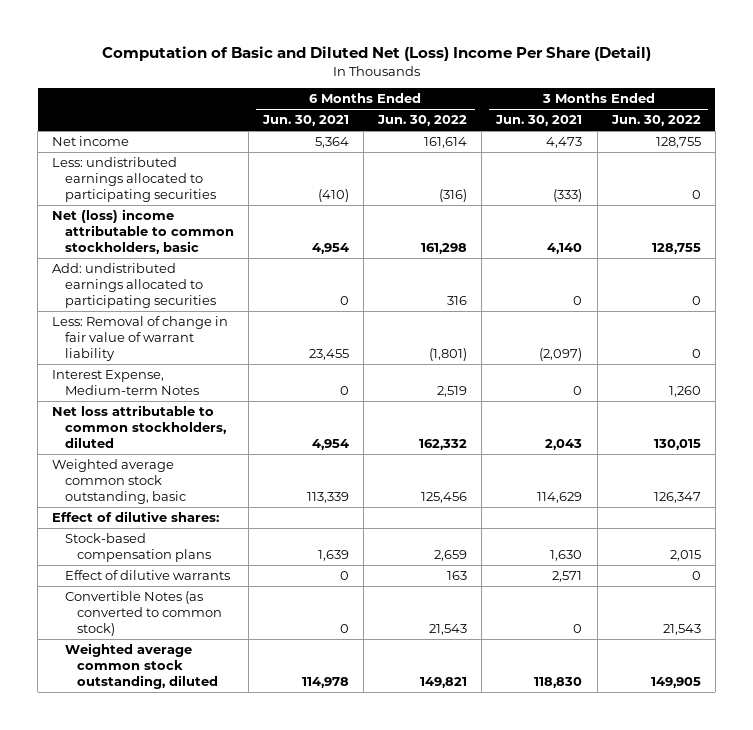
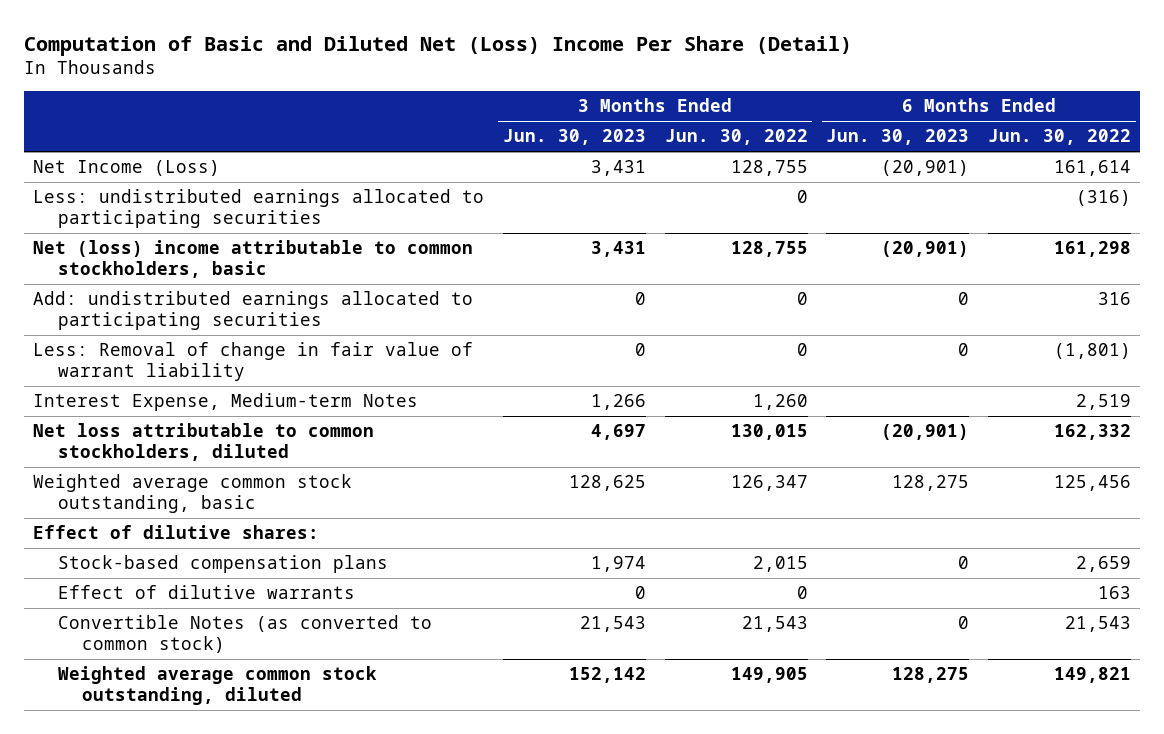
- | 6 Months Ended Jun. 30, 2021 | 6 Months Ended Jun. 30, 2022 | 3 Months Ended Jun. 30, 2021 | 3 Months Ended Jun. 30, 2022
+ | 3 Months Ended Jun. 30, 2023 | 3 Months Ended Jun. 30, 2022 | 6 Months Ended Jun. 30, 2023 | 6 Months Ended Jun. 30, 2022
- Net income | 5,364 | 161,614 | 4,473 | 128,755
+ Net Income (Loss) | 3,431 | 128,755 | (20,901) | 161,614

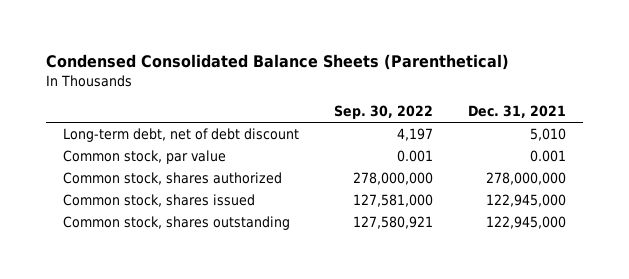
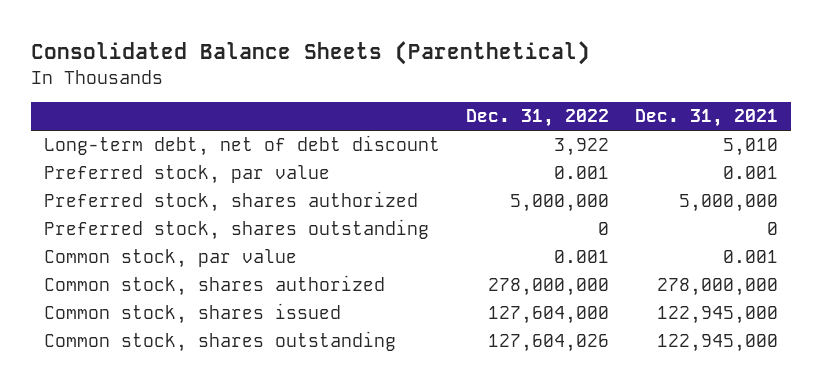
- Condensed Consolidated Balance Sheets (Parenthetical)
+ Consolidated Balance Sheets (Parenthetical)
- | Sep. 30, 2022 | Dec. 31, 2021
+ | Dec. 31, 2022 | Dec. 31, 2021
+ Preferred stock, par value | 0.001 | 0.001
+ Preferred stock, shares authorized | 5,000,000 | 5,000,000
+ Preferred stock, shares outstanding | 0 | 0

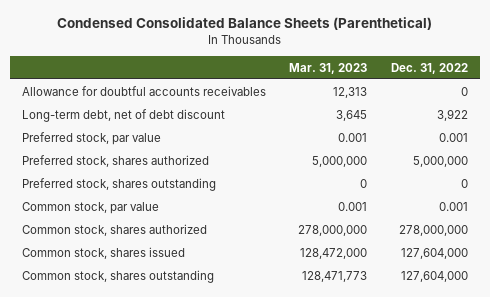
- Consolidated Balance Sheets (Parenthetical)
+ Condensed Consolidated Balance Sheets (Parenthetical)
- | Dec. 31, 2022 | Dec. 31, 2021
+ | Mar. 31, 2023 | Dec. 31, 2022
+ Allowance for doubtful accounts receivables | 12,313 | 0
- Common stock, shares outstanding | 127,604,026 | 122,945,000
+ Common stock, shares outstanding | 128,471,773 | 127,604,000

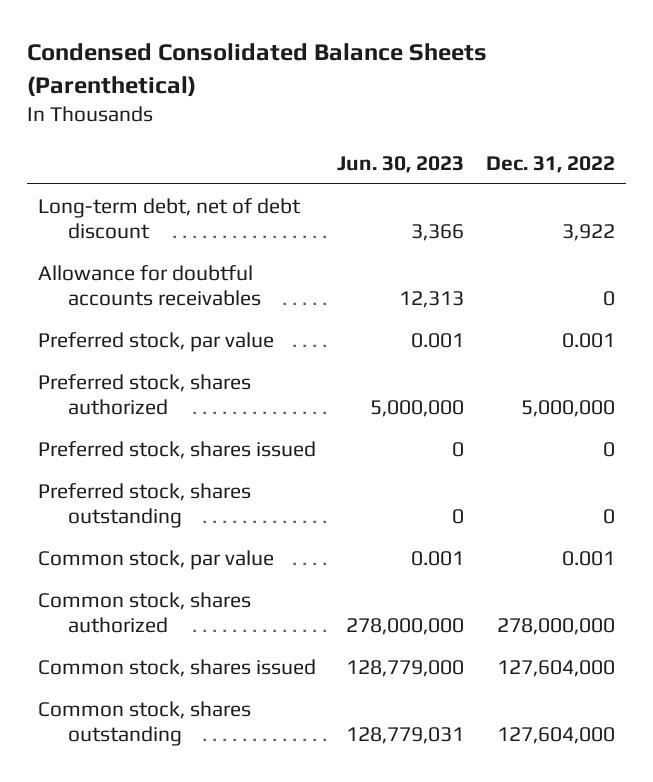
- | Mar. 31, 2023 | Dec. 31, 2022
+ | Jun. 30, 2023 | Dec. 31, 2022
moved down: Allowance for doubtful accounts receivables | 12,313 | 0
+ Preferred stock, shares issued | 0 | 0

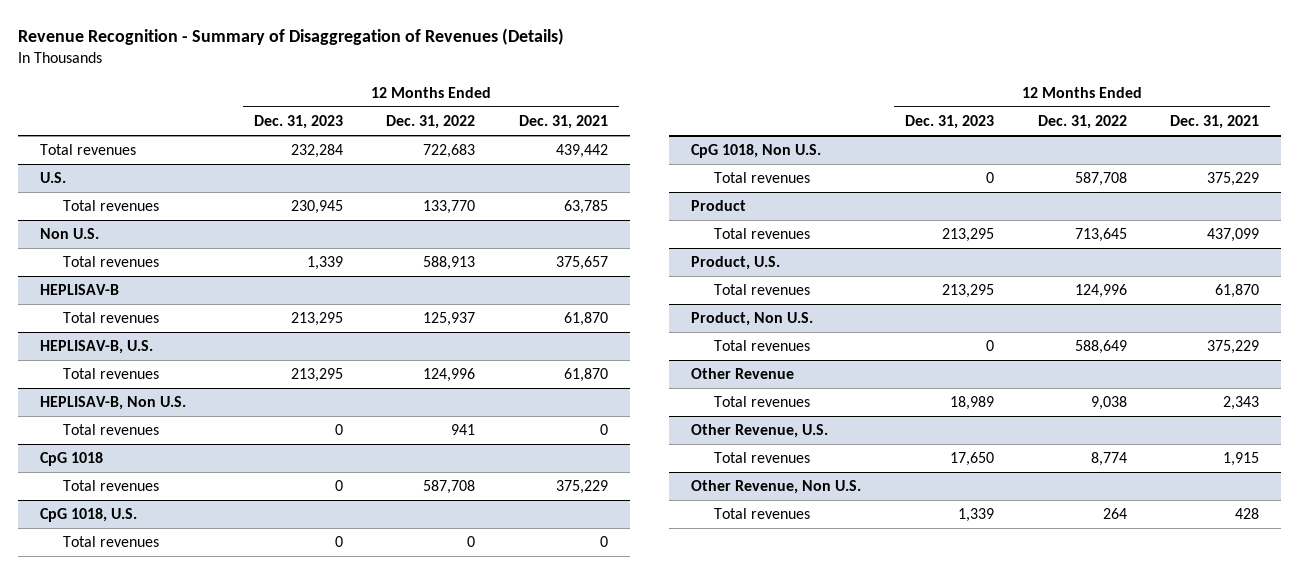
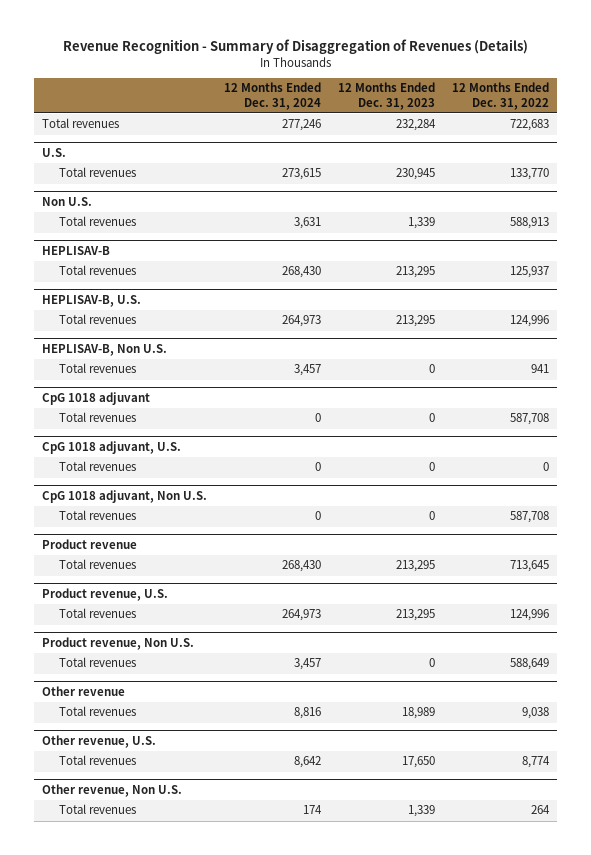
- | 12 Months Ended Dec. 31, 2023 | 12 Months Ended Dec. 31, 2022 | 12 Months Ended Dec. 31, 2021
+ | 12 Months Ended Dec. 31, 2024 | 12 Months Ended Dec. 31, 2023 | 12 Months Ended Dec. 31, 2022
- CpG 1018
+ CpG 1018 adjuvant
- CpG 1018, U.S.
+ CpG 1018 adjuvant, U.S.
- CpG 1018, Non U.S.
+ CpG 1018 adjuvant, Non U.S.
- Product
+ Product revenue
- Product, U.S.
+ Product revenue, U.S.
- Product, Non U.S.
+ Product revenue, Non U.S.
- Other Revenue
+ Other revenue
- Other Revenue, U.S.
+ Other revenue, U.S.
- Other Revenue, Non U.S.
+ Other revenue, Non U.S.

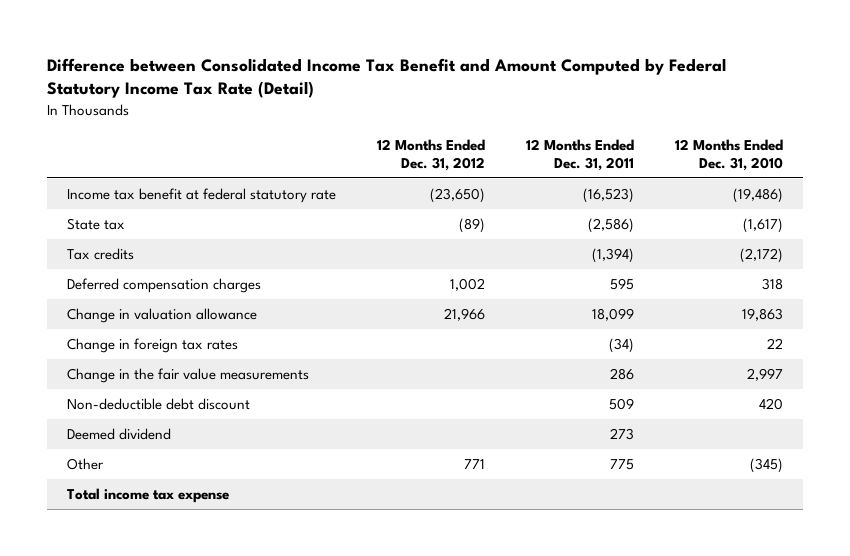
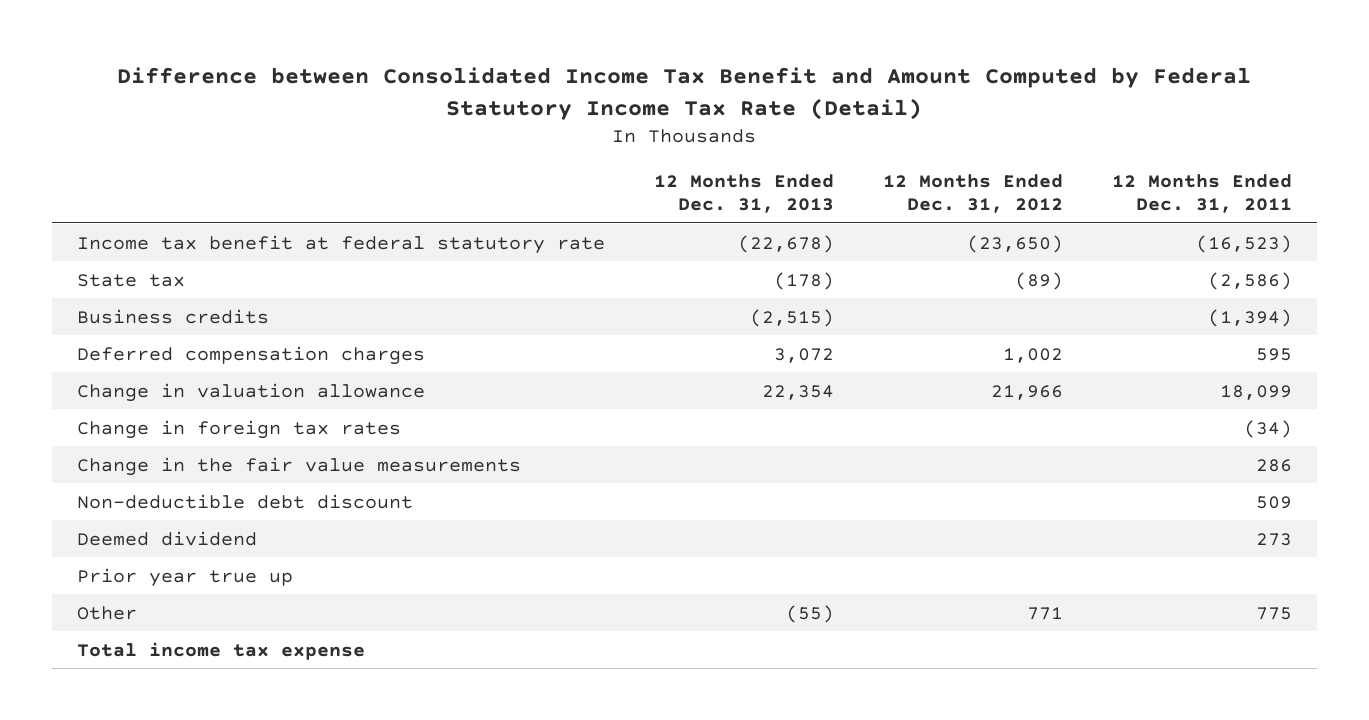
- | 12 Months Ended Dec. 31, 2012 | 12 Months Ended Dec. 31, 2011 | 12 Months Ended Dec. 31, 2010
+ | 12 Months Ended Dec. 31, 2013 | 12 Months Ended Dec. 31, 2012 | 12 Months Ended Dec. 31, 2011
- Tax credits | | (1,394) | (2,172)
+ Business credits | (2,515) | | (1,394)
+ Prior year true up

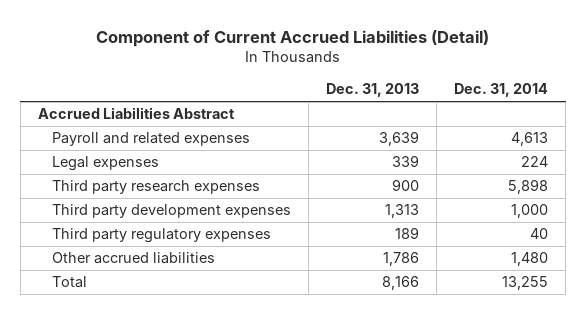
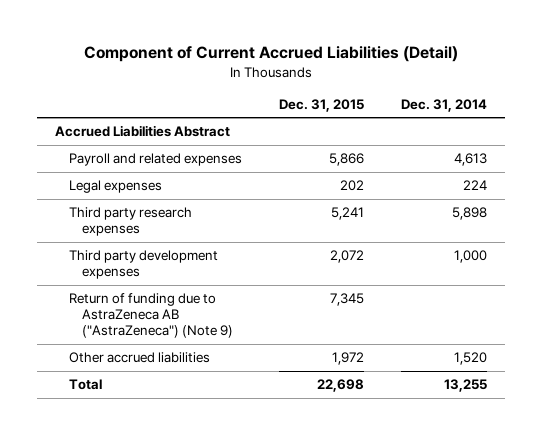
- | Dec. 31, 2013 | Dec. 31, 2014
+ | Dec. 31, 2015 | Dec. 31, 2014
- Third party regulatory expenses | 189 | 40
- Other accrued liabilities | 1,786 | 1,480
+ Return of funding due to AstraZeneca AB ("AstraZeneca") (Note 9) | 7,345 |
+ Other accrued liabilities | 1,972 | 1,520

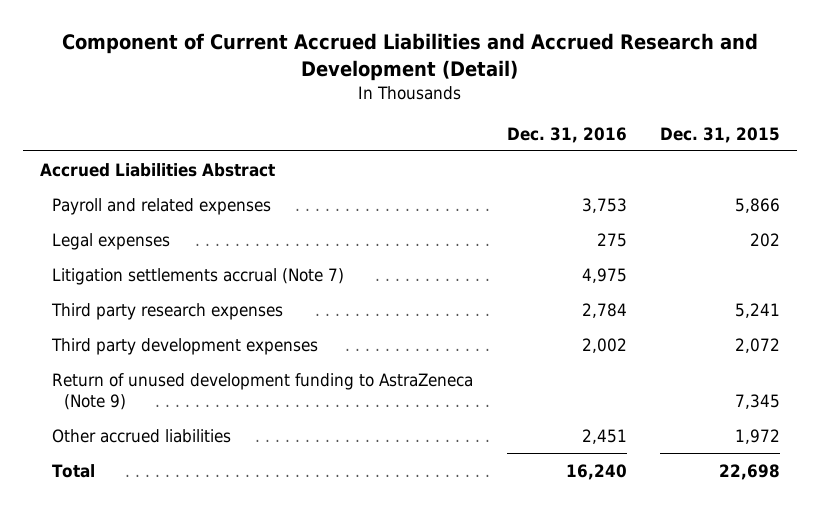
- Component of Current Accrued Liabilities (Detail)
+ Component of Current Accrued Liabilities and Accrued Research and Development (Detail)
- | Dec. 31, 2015 | Dec. 31, 2014
+ | Dec. 31, 2016 | Dec. 31, 2015
+ Litigation settlements accrual (Note 7) | 4,975 |
- Return of funding due to AstraZeneca AB ("AstraZeneca") (Note 9) | 7,345 |
+ Return of unused development funding to AstraZeneca (Note 9) | | 7,345

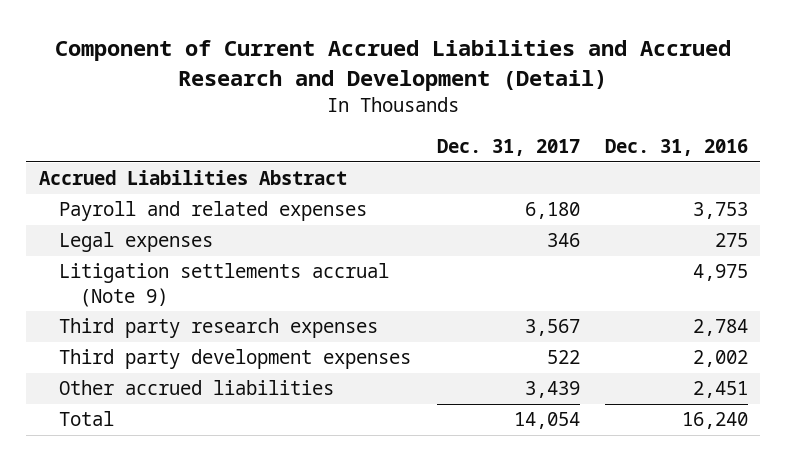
- | Dec. 31, 2016 | Dec. 31, 2015
+ | Dec. 31, 2017 | Dec. 31, 2016
- Litigation settlements accrual (Note 7) | 4,975 |
+ Litigation settlements accrual (Note 9) | | 4,975
- Return of unused development funding to AstraZeneca (Note 9) | | 7,345

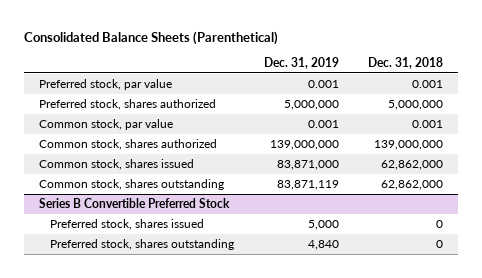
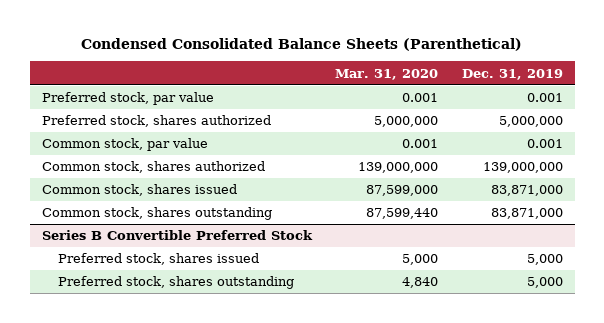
- Consolidated Balance Sheets (Parenthetical)
+ Condensed Consolidated Balance Sheets (Parenthetical)
- | Dec. 31, 2019 | Dec. 31, 2018
+ | Mar. 31, 2020 | Dec. 31, 2019
- Common stock, shares outstanding | 83,871,119 | 62,862,000
+ Common stock, shares outstanding | 87,599,440 | 83,871,000
@ Series B Convertible Preferred Stock
- Preferred stock, shares outstanding | 4,840 | 0
+ Preferred stock, shares outstanding | 4,840 | 5,000

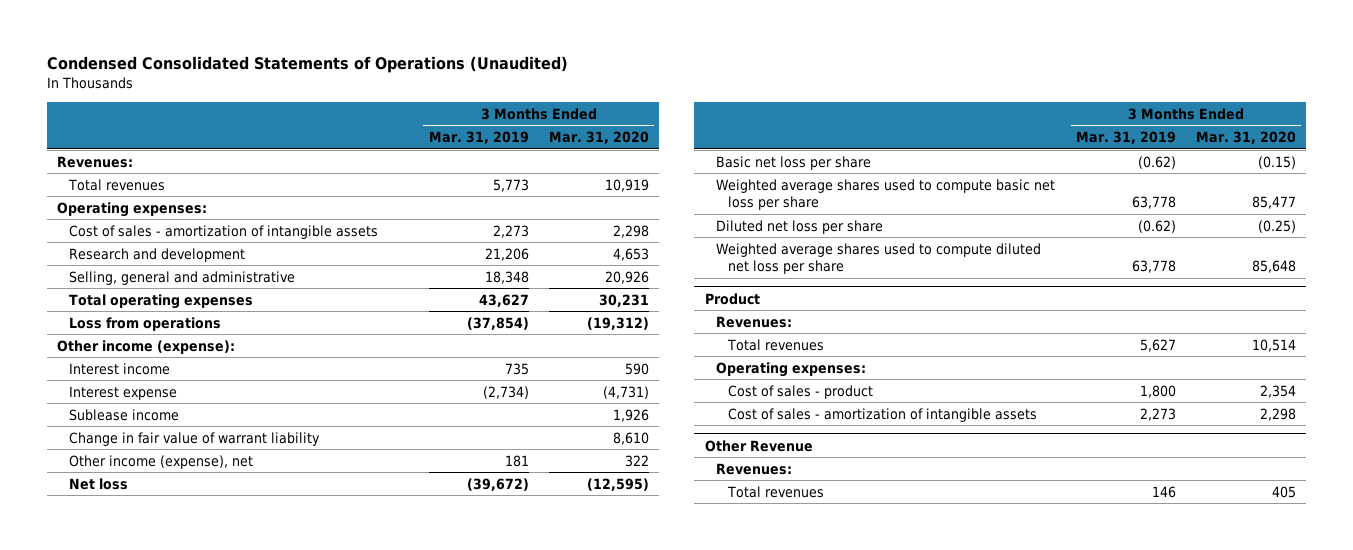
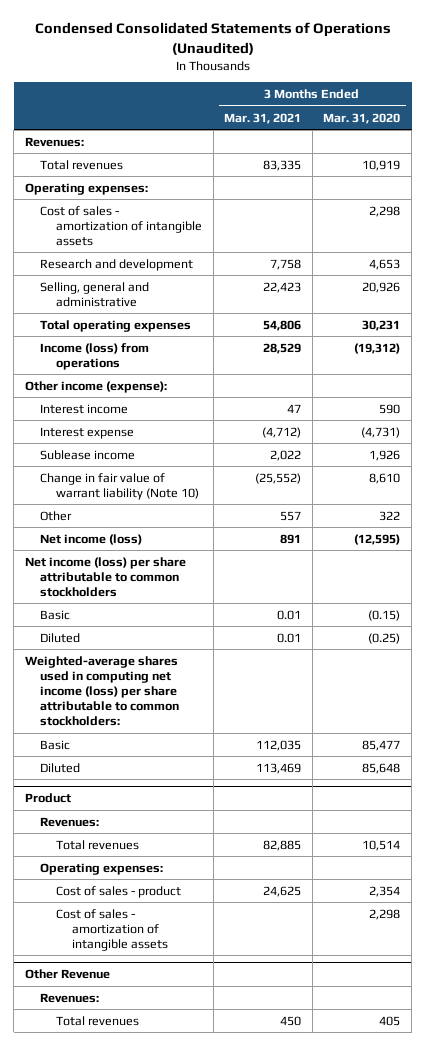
- | 3 Months Ended Mar. 31, 2019 | 3 Months Ended Mar. 31, 2020
+ | 3 Months Ended Mar. 31, 2021 | 3 Months Ended Mar. 31, 2020
- Loss from operations | (37,854) | (19,312)
+ Income (loss) from operations | 28,529 | (19,312)
- Change in fair value of warrant liability | | 8,610
- Other income (expense), net | 181 | 322
- Net loss | (39,672) | (12,595)
- Basic net loss per share | (0.62) | (0.15)
- Weighted average shares used to compute basic net loss per share | 63,778 | 85,477
- Diluted net loss per share | (0.62) | (0.25)
- Weighted average shares used to compute diluted net loss per share | 63,778 | 85,648
+ Change in fair value of warrant liability (Note 10) | (25,552) | 8,610
+ Other | 557 | 322
+ Net income (loss) | 891 | (12,595)
+ Net income (loss) per share attributable to common stockholders
+ Basic | 0.01 | (0.15)
+ Diluted | 0.01 | (0.25)
+ Weighted-average shares used in computing net income (loss) per share attributable to common stockholders:
+ Basic | 112,035 | 85,477
+ Diluted | 113,469 | 85,648

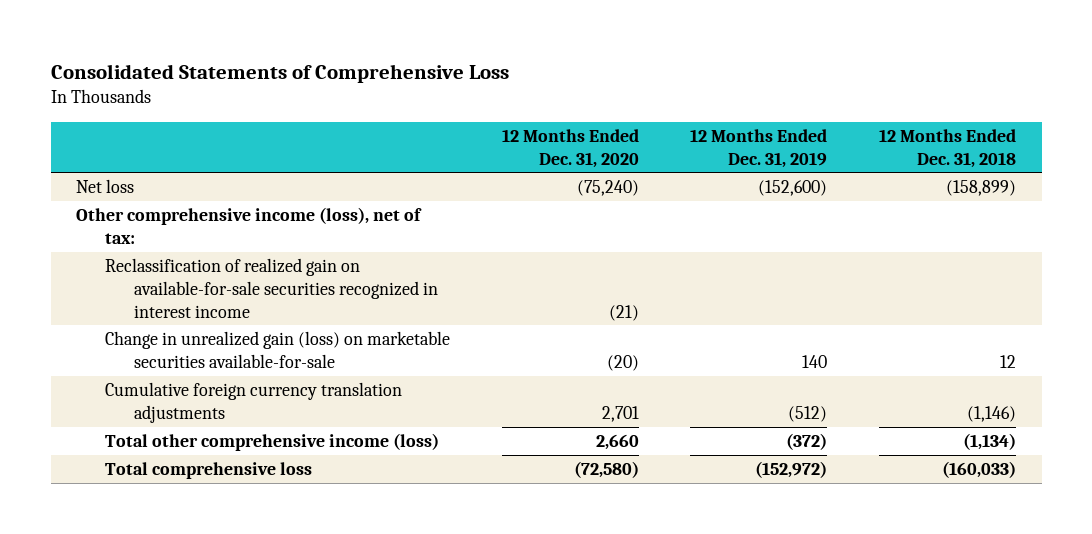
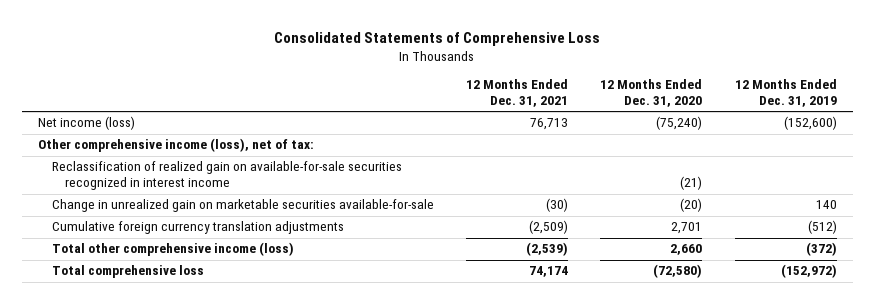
- | 12 Months Ended Dec. 31, 2020 | 12 Months Ended Dec. 31, 2019 | 12 Months Ended Dec. 31, 2018
+ | 12 Months Ended Dec. 31, 2021 | 12 Months Ended Dec. 31, 2020 | 12 Months Ended Dec. 31, 2019
- Net loss | (75,240) | (152,600) | (158,899)
+ Net income (loss) | 76,713 | (75,240) | (152,600)
- Change in unrealized gain (loss) on marketable securities available-for-sale | (20) | 140 | 12
+ Change in unrealized gain on marketable securities available-for-sale | (30) | (20) | 140

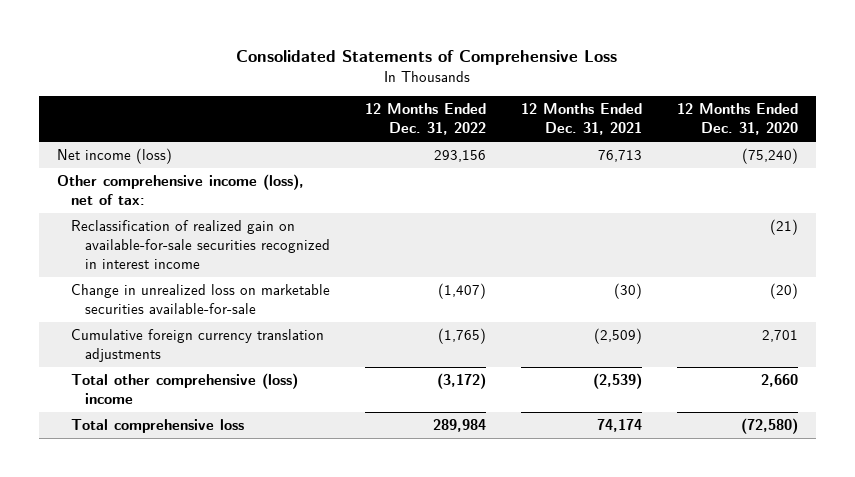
- | 12 Months Ended Dec. 31, 2021 | 12 Months Ended Dec. 31, 2020 | 12 Months Ended Dec. 31, 2019
+ | 12 Months Ended Dec. 31, 2022 | 12 Months Ended Dec. 31, 2021 | 12 Months Ended Dec. 31, 2020
- Change in unrealized gain on marketable securities available-for-sale | (30) | (20) | 140
+ Change in unrealized loss on marketable securities available-for-sale | (1,407) | (30) | (20)
- Total other comprehensive income (loss) | (2,539) | 2,660 | (372)
+ Total other comprehensive (loss) income | (3,172) | (2,539) | 2,660

